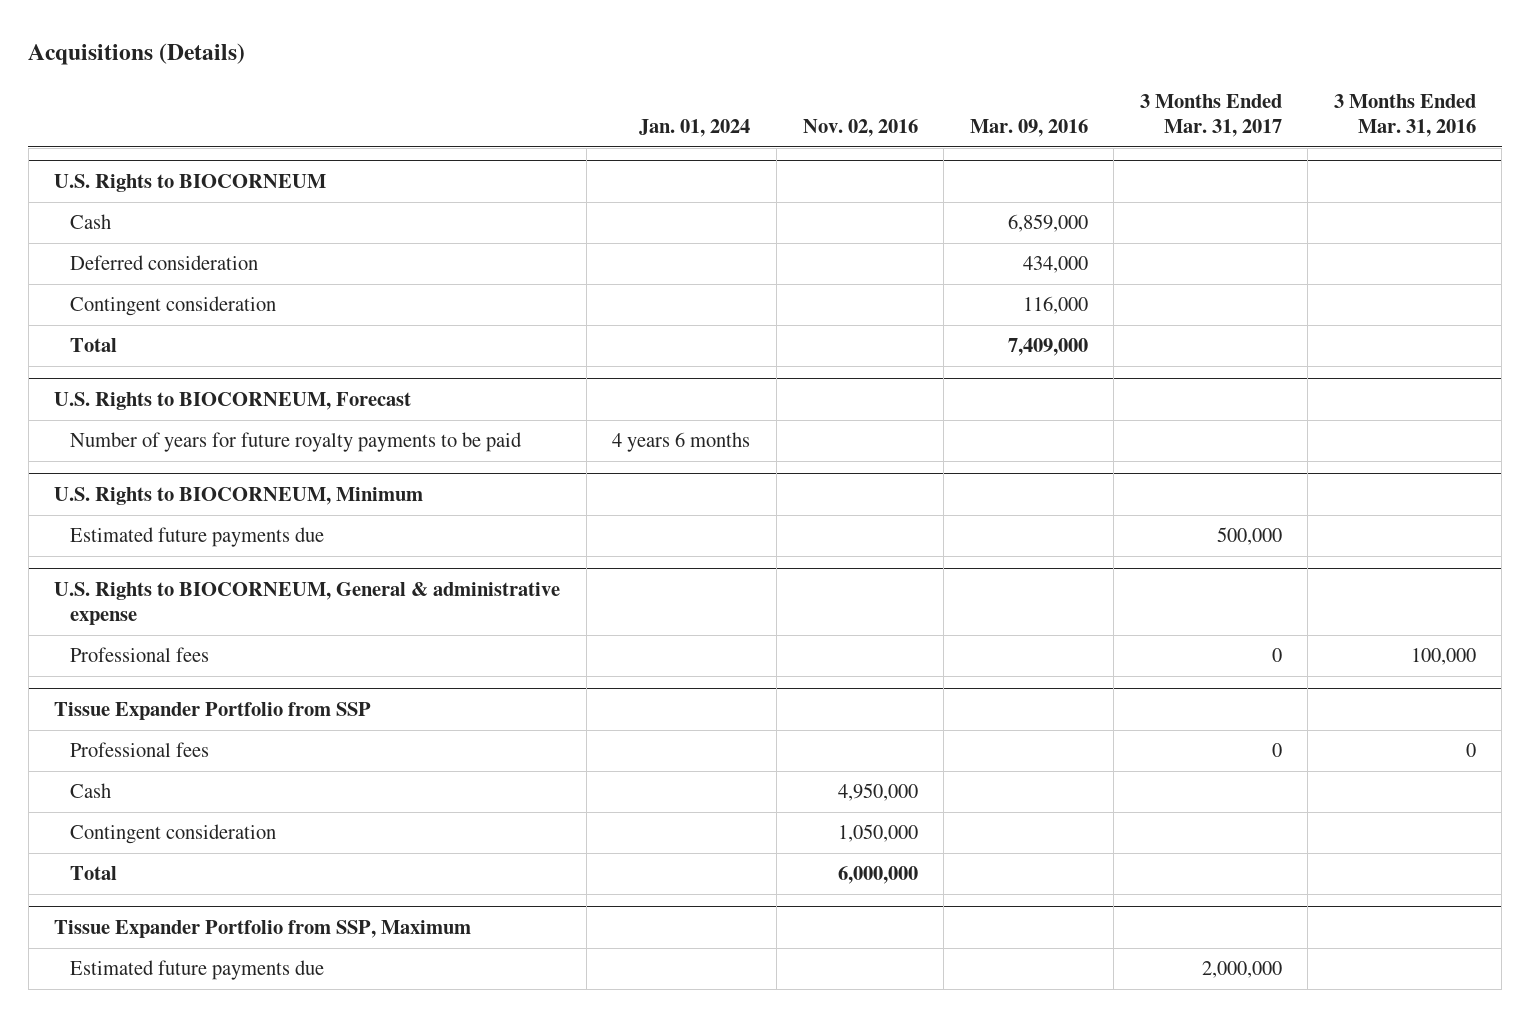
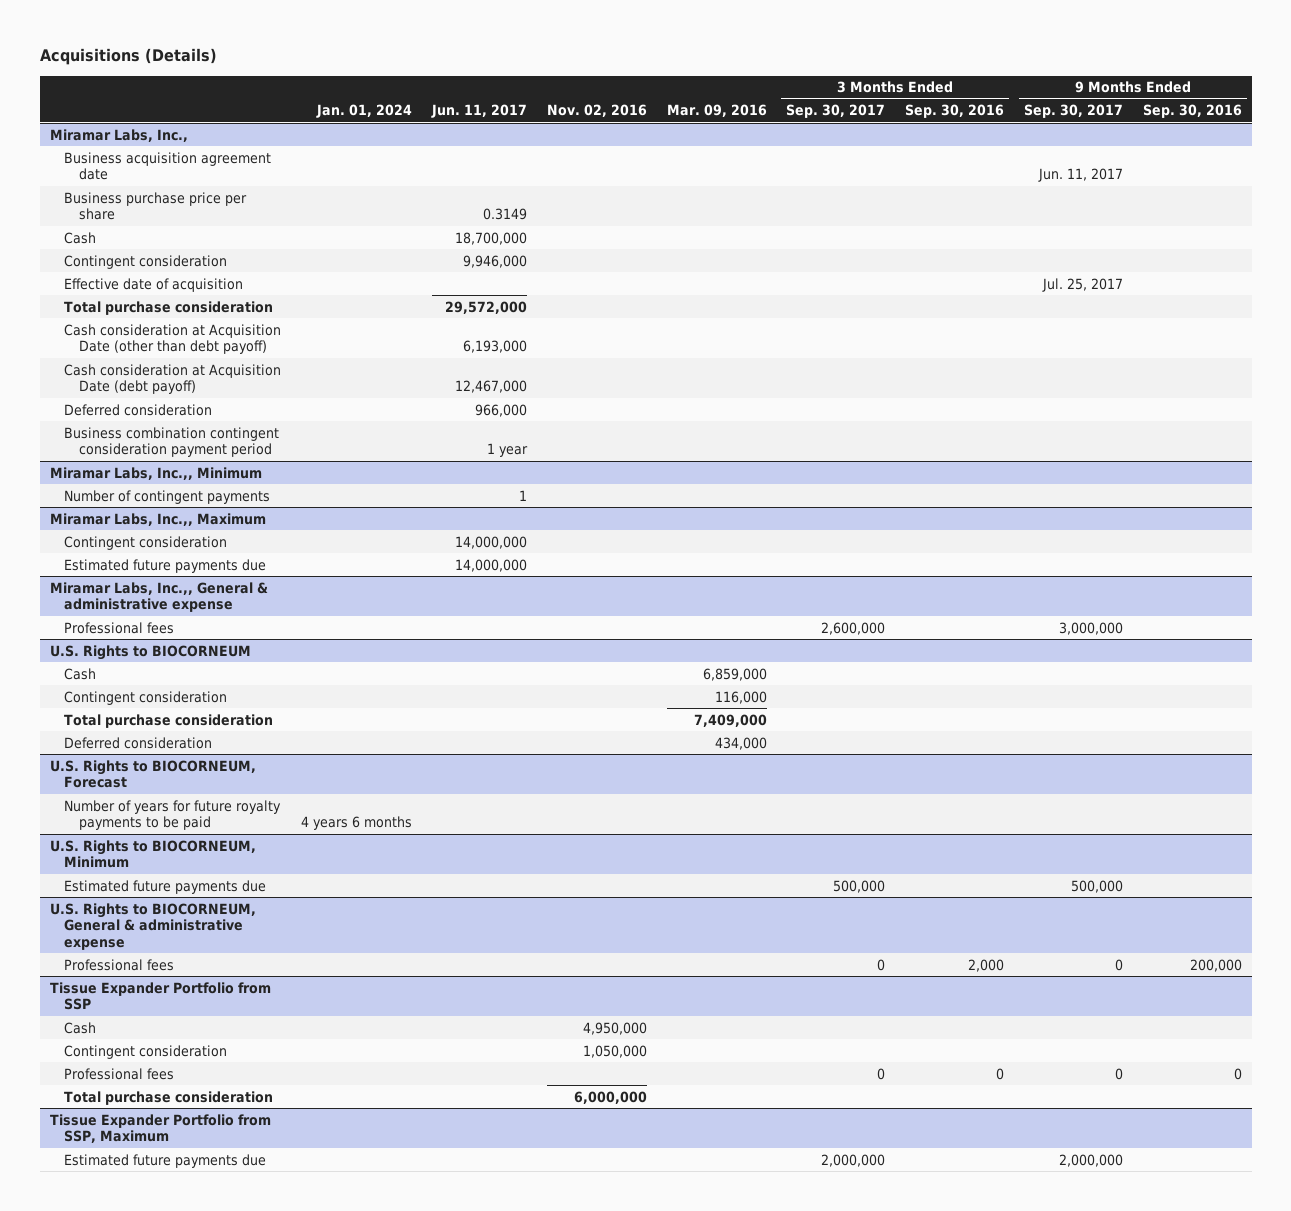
- | Jan. 01, 2024 | Nov. 02, 2016 | Mar. 09, 2016 | 3 Months Ended Mar. 31, 2017 | 3 Months Ended Mar. 31, 2016
+ | Jan. 01, 2024 | Jun. 11, 2017 | Nov. 02, 2016 | Mar. 09, 2016 | 3 Months Ended Sep. 30, 2017 | 3 Months Ended Sep. 30, 2016 | 9 Months Ended Sep. 30, 2017 | 9 Months Ended Sep. 30, 2016
+ Miramar Labs, Inc.,
+ Business acquisition agreement date | | | | | | | Jun. 11, 2017 |
+ Business purchase price per share | | 0.3149 | | | | | |
+ Cash | | 18,700,000 | | | | | |
+ Contingent consideration | | 9,946,000 | | | | | |
+ Effective date of acquisition | | | | | | | Jul. 25, 2017 |
+ Total purchase consideration | | 29,572,000 | | | | | |
+ Cash consideration at Acquisition Date (other than debt payoff) | | 6,193,000 | | | | | |
+ Cash consideration at Acquisition Date (debt payoff) | | 12,467,000 | | | | | |
+ Deferred consideration | | 966,000 | | | | | |
+ Business combination contingent consideration payment period | | 1 year | | | | | |
+ Miramar Labs, Inc.,, Minimum
+ Number of contingent payments | | 1 | | | | | |
+ Miramar Labs, Inc.,, Maximum
+ Contingent consideration | | 14,000,000 | | | | | |
+ Estimated future payments due | | 14,000,000 | | | | | |
+ Miramar Labs, Inc.,, General & administrative expense
+ Professional fees | | | | | 2,600,000 | | 3,000,000 |
@ U.S. Rights to BIOCORNEUM
- Total | | | 7,409,000 | |
+ Total purchase consideration | | | | 7,409,000 | | | |
moved down: Deferred consideration | | | | 434,000 | | | |
@ Tissue Expander Portfolio from SSP
- Total | | 6,000,000 | | |
moved down: Professional fees | | | | | 0 | 0 | 0 | 0
+ Total purchase consideration | | | 6,000,000 | | | | |

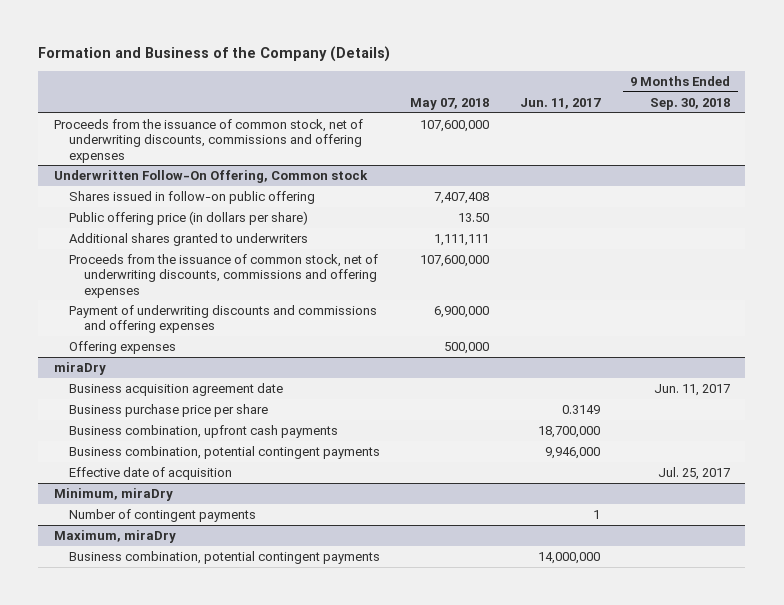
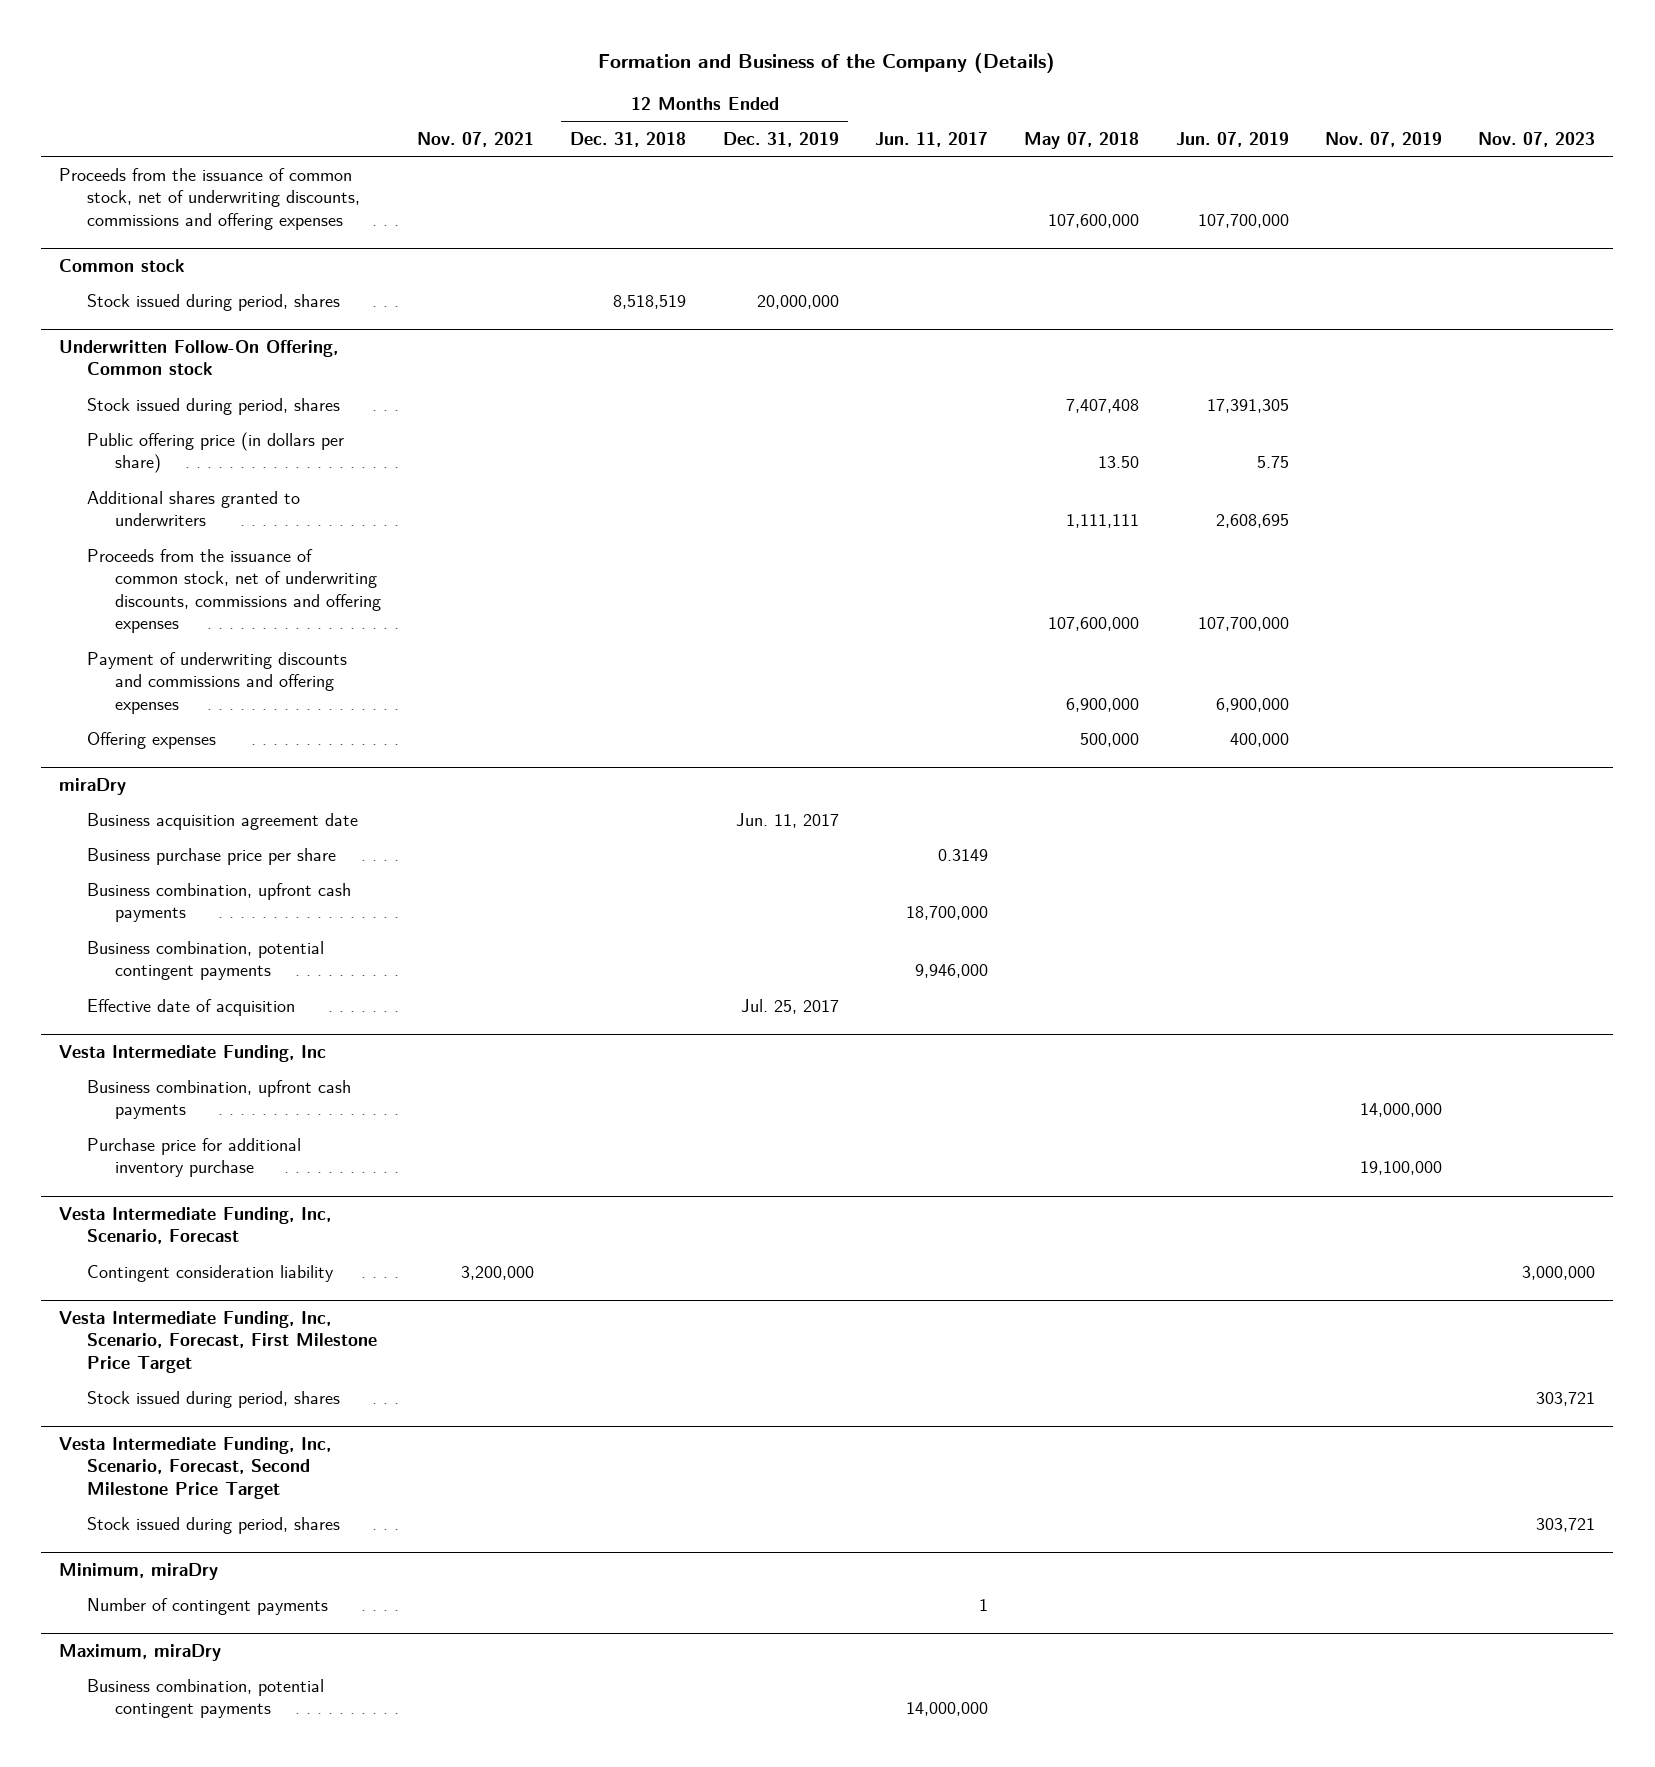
- | May 07, 2018 | Jun. 11, 2017 | 9 Months Ended Sep. 30, 2018
+ | Nov. 07, 2021 | 12 Months Ended Dec. 31, 2018 | 12 Months Ended Dec. 31, 2019 | Jun. 11, 2017 | May 07, 2018 | Jun. 07, 2019 | Nov. 07, 2019 | Nov. 07, 2023
+ Common stock
+ Stock issued during period, shares | | 8,518,519 | 20,000,000 | | | | |
@ Underwritten Follow-On Offering, Common stock
- Shares issued in follow-on public offering | 7,407,408 | |
+ Stock issued during period, shares | | | | | 7,407,408 | 17,391,305 | |
+ Vesta Intermediate Funding, Inc
+ Business combination, upfront cash payments | | | | | | | 14,000,000 |
+ Purchase price for additional inventory purchase | | | | | | | 19,100,000 |
+ Vesta Intermediate Funding, Inc, Scenario, Forecast
+ Contingent consideration liability | 3,200,000 | | | | | | | 3,000,000
+ Vesta Intermediate Funding, Inc, Scenario, Forecast, First Milestone Price Target
+ Stock issued during period, shares | | | | | | | | 303,721
+ Vesta Intermediate Funding, Inc, Scenario, Forecast, Second Milestone Price Target
+ Stock issued during period, shares | | | | | | | | 303,721

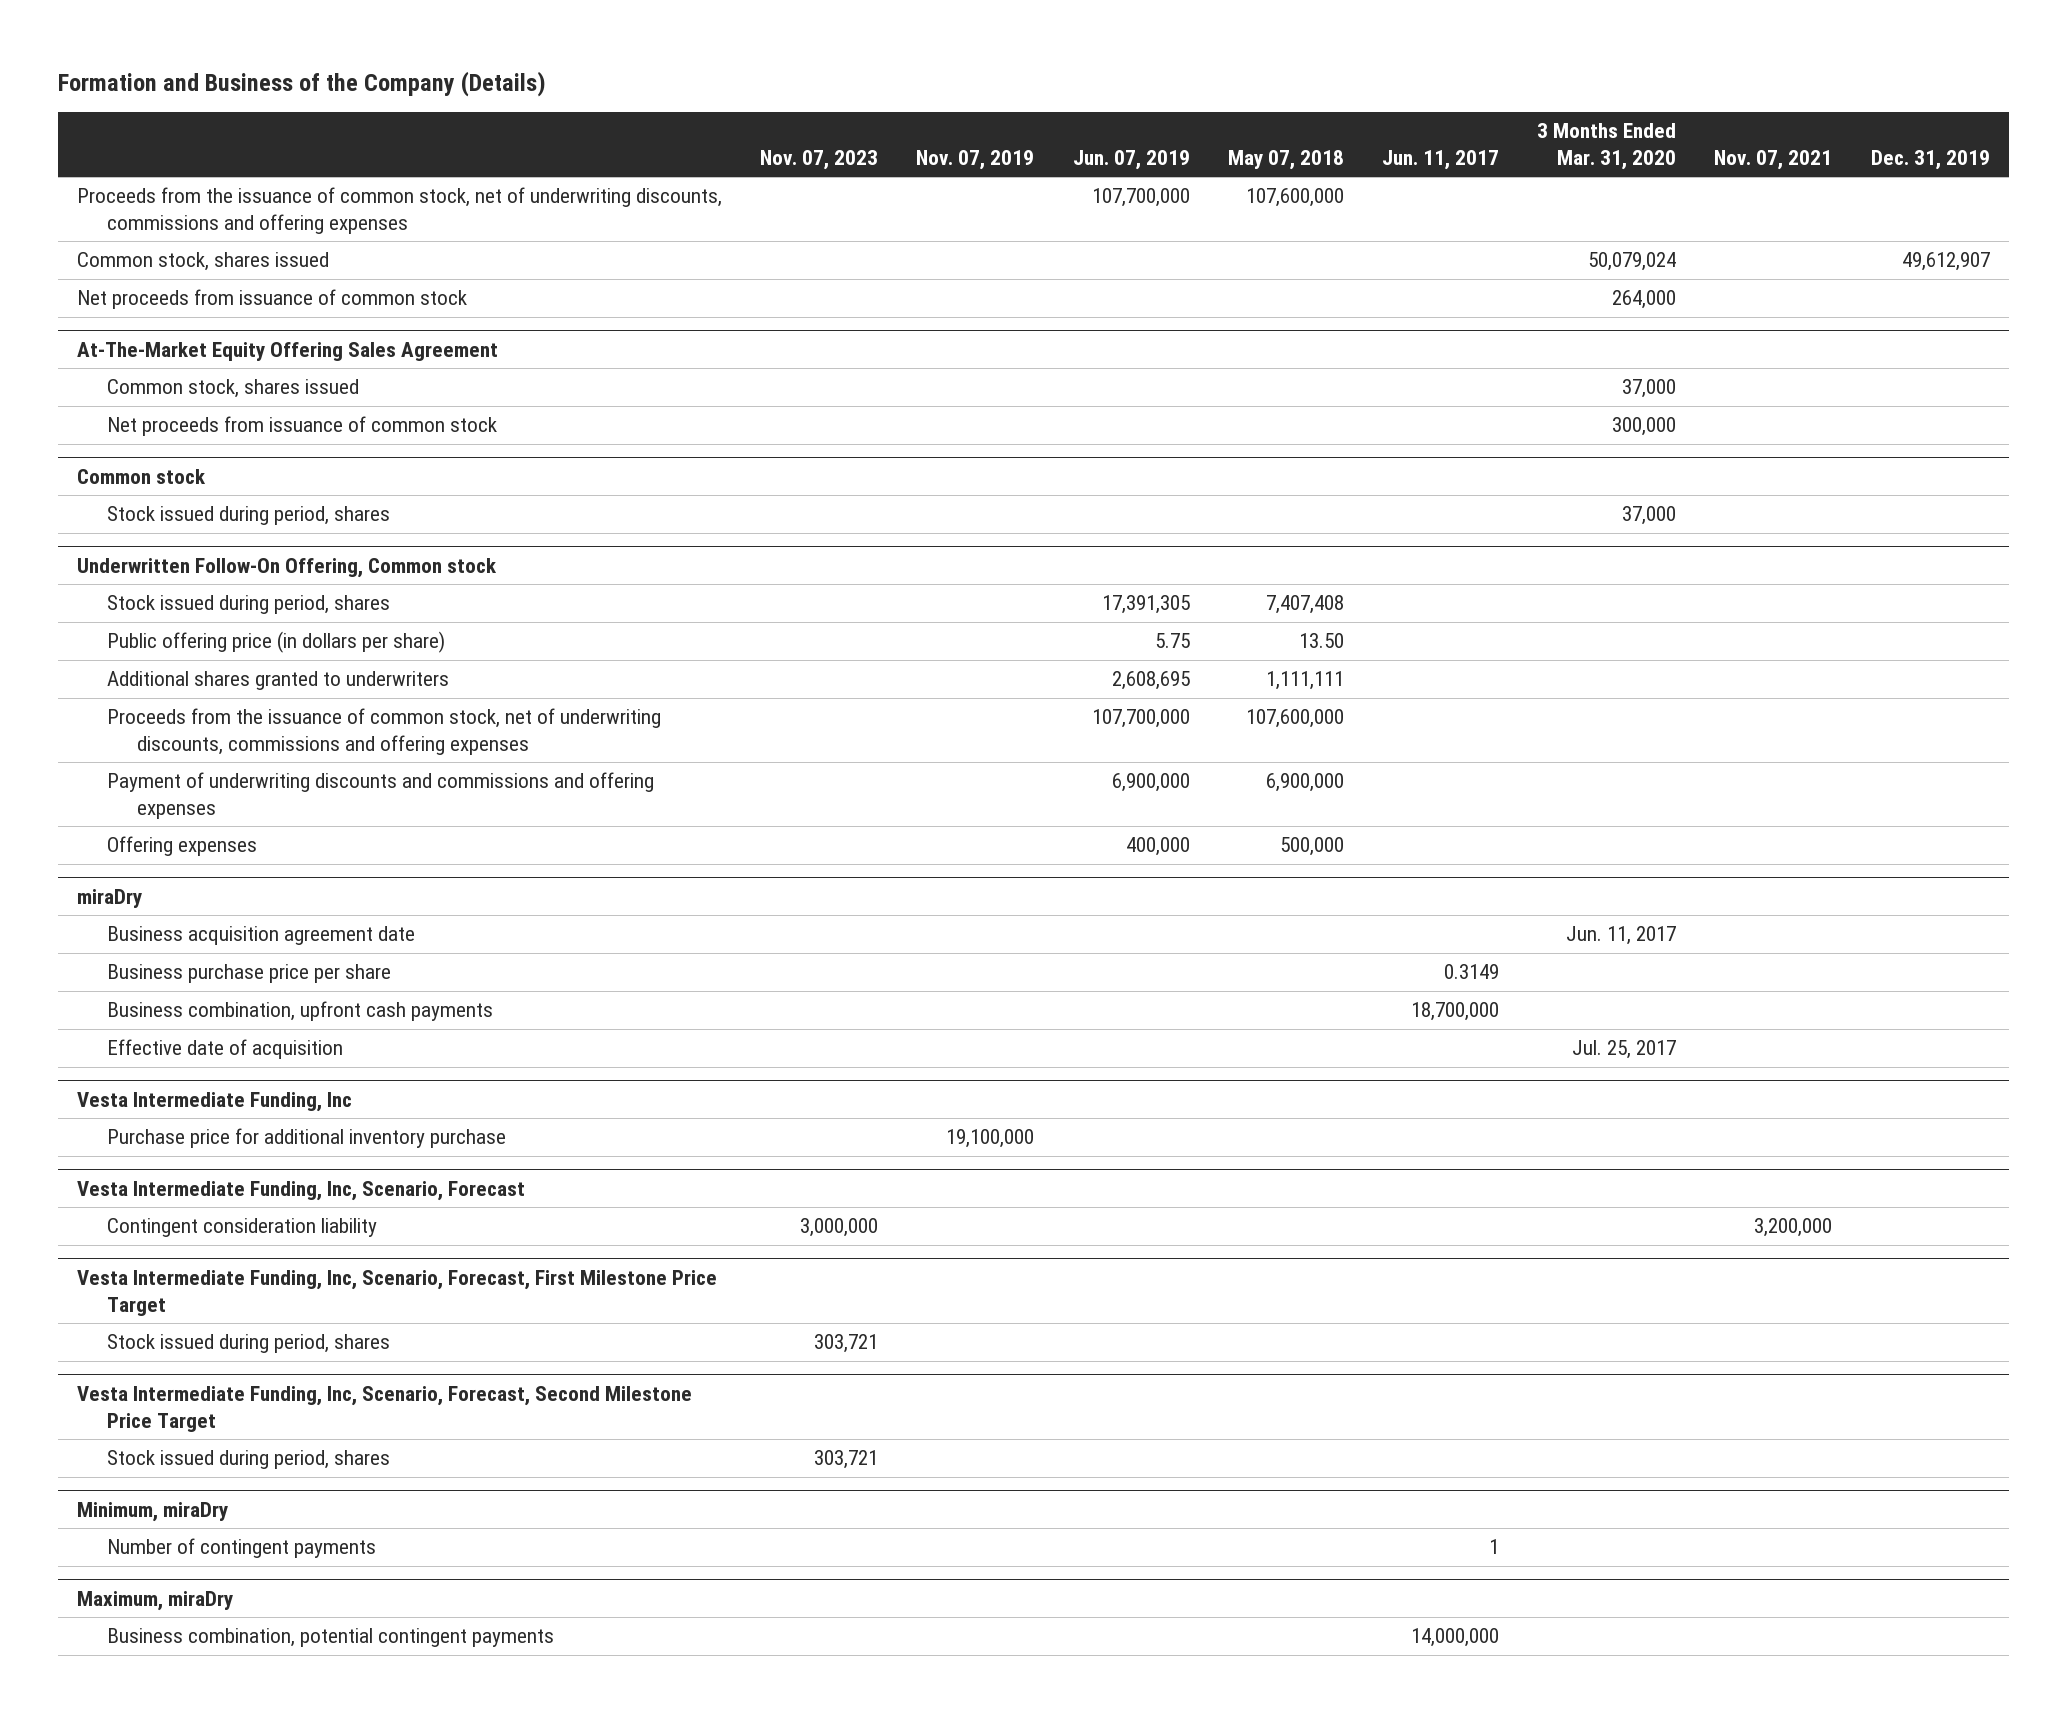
- | Nov. 07, 2021 | 12 Months Ended Dec. 31, 2018 | 12 Months Ended Dec. 31, 2019 | Jun. 11, 2017 | May 07, 2018 | Jun. 07, 2019 | Nov. 07, 2019 | Nov. 07, 2023
+ | Nov. 07, 2023 | Nov. 07, 2019 | Jun. 07, 2019 | May 07, 2018 | Jun. 11, 2017 | 3 Months Ended Mar. 31, 2020 | Nov. 07, 2021 | Dec. 31, 2019
+ Common stock, shares issued | | | | | | 50,079,024 | | 49,612,907
+ Net proceeds from issuance of common stock | | | | | | 264,000 | |
+ At-The-Market Equity Offering Sales Agreement
+ Common stock, shares issued | | | | | | 37,000 | |
+ Net proceeds from issuance of common stock | | | | | | 300,000 | |
@ miraDry
- Business combination, potential contingent payments | | | | 9,946,000 | | | |
@ Vesta Intermediate Funding, Inc
- Business combination, upfront cash payments | | | | | | | 14,000,000 |

